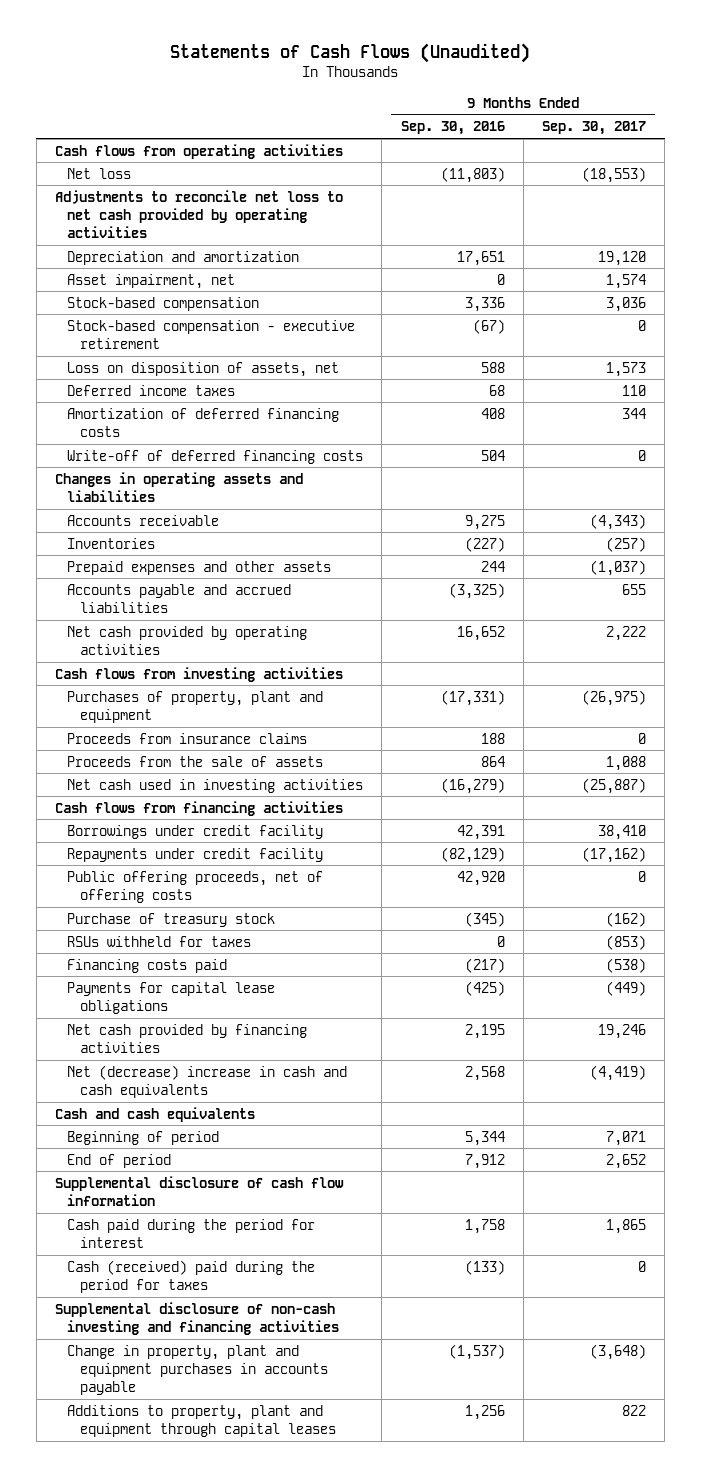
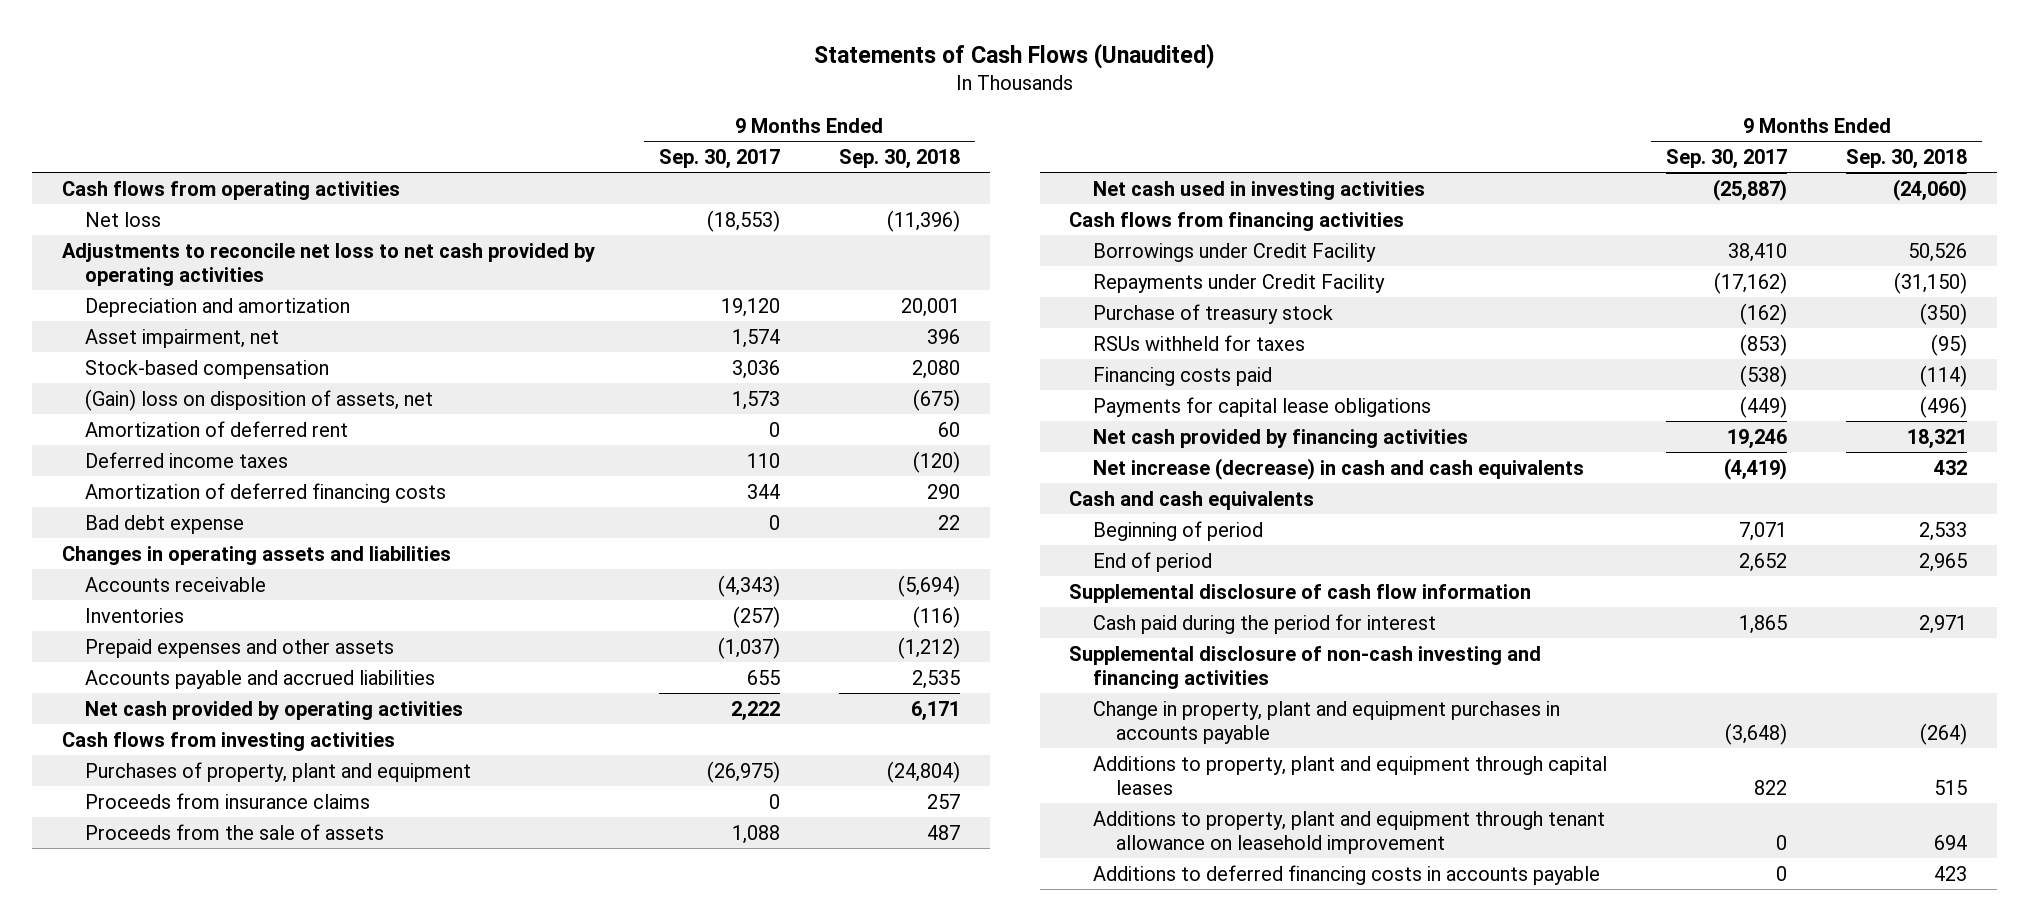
- | 9 Months Ended Sep. 30, 2016 | 9 Months Ended Sep. 30, 2017
+ | 9 Months Ended Sep. 30, 2017 | 9 Months Ended Sep. 30, 2018
- Stock-based compensation - executive retirement | (67) | 0
- Loss on disposition of assets, net | 588 | 1,573
+ (Gain) loss on disposition of assets, net | 1,573 | (675)
+ Amortization of deferred rent | 0 | 60
- Write-off of deferred financing costs | 504 | 0
+ Bad debt expense | 0 | 22
- Borrowings under credit facility | 42,391 | 38,410
- Repayments under credit facility | (82,129) | (17,162)
- Public offering proceeds, net of offering costs | 42,920 | 0
+ Borrowings under Credit Facility | 38,410 | 50,526
+ Repayments under Credit Facility | (17,162) | (31,150)
- Net (decrease) increase in cash and cash equivalents | 2,568 | (4,419)
+ Net increase (decrease) in cash and cash equivalents | (4,419) | 432
- Cash (received) paid during the period for taxes | (133) | 0
+ Additions to property, plant and equipment through tenant allowance on leasehold improvement | 0 | 694
+ Additions to deferred financing costs in accounts payable | 0 | 423

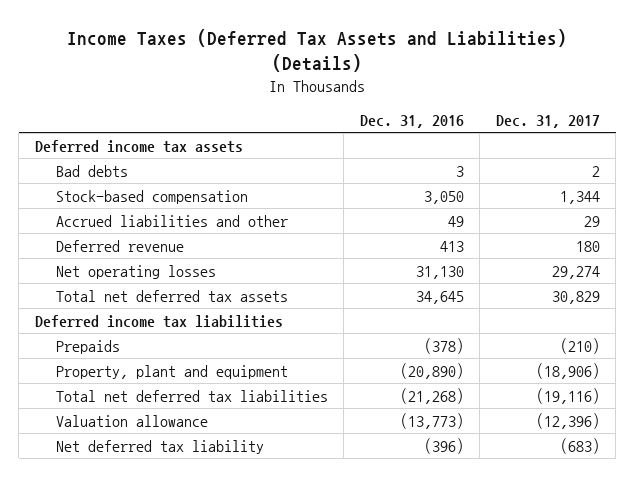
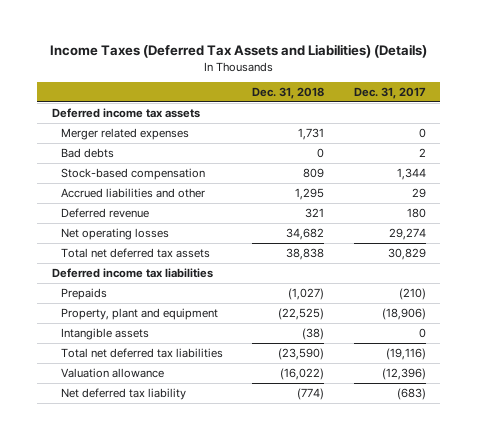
- | Dec. 31, 2016 | Dec. 31, 2017
+ | Dec. 31, 2018 | Dec. 31, 2017
+ Merger related expenses | 1,731 | 0
+ Intangible assets | (38) | 0

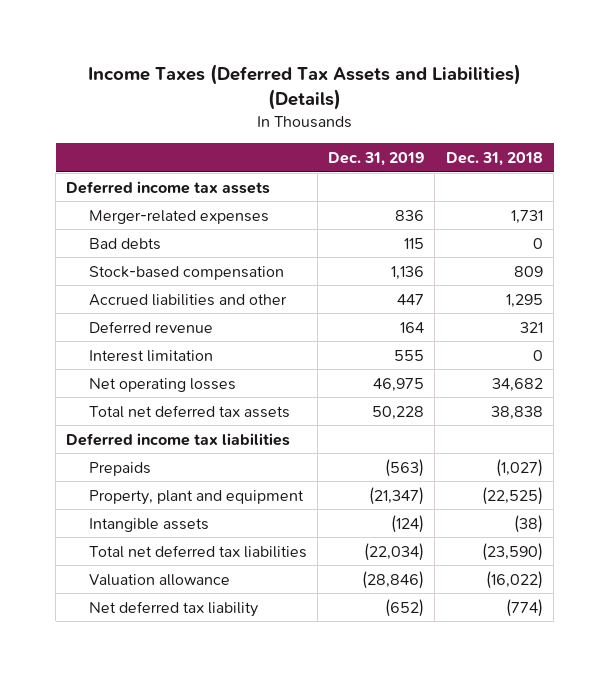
- | Dec. 31, 2018 | Dec. 31, 2017
+ | Dec. 31, 2019 | Dec. 31, 2018
- Merger related expenses | 1,731 | 0
+ Merger-related expenses | 836 | 1,731
+ Interest limitation | 555 | 0

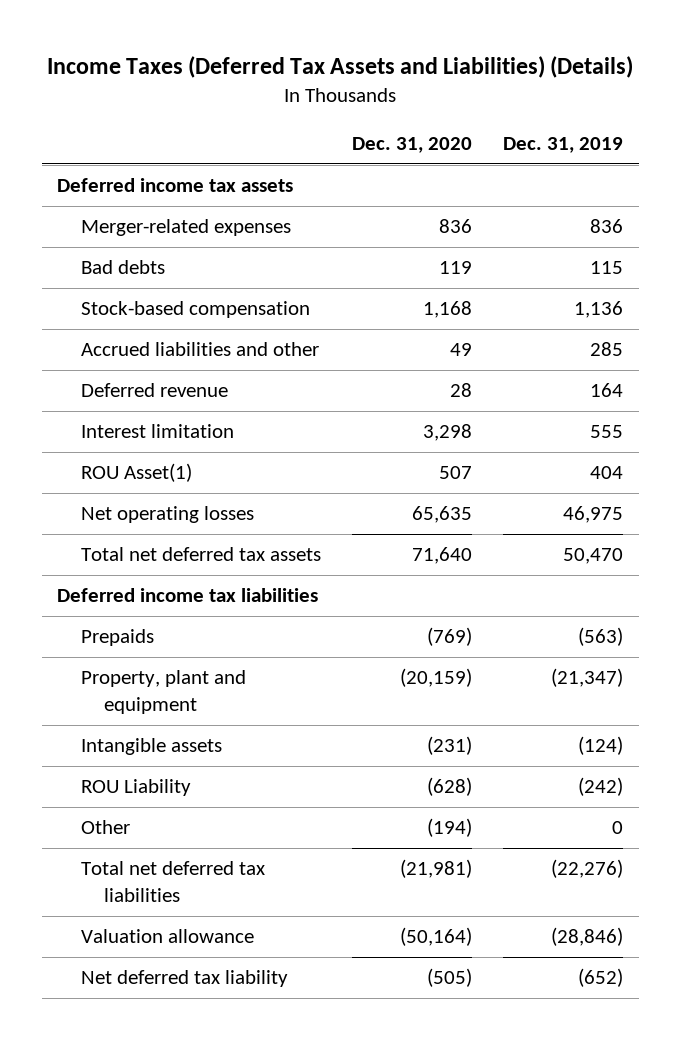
- | Dec. 31, 2019 | Dec. 31, 2018
+ | Dec. 31, 2020 | Dec. 31, 2019
- Accrued liabilities and other | 447 | 1,295
+ Accrued liabilities and other | 49 | 285
+ ROU Asset(1) | 507 | 404
- Total net deferred tax assets | 50,228 | 38,838
+ Total net deferred tax assets | 71,640 | 50,470
- Total net deferred tax liabilities | (22,034) | (23,590)
+ ROU Liability | (628) | (242)
+ Other | (194) | 0
+ Total net deferred tax liabilities | (21,981) | (22,276)

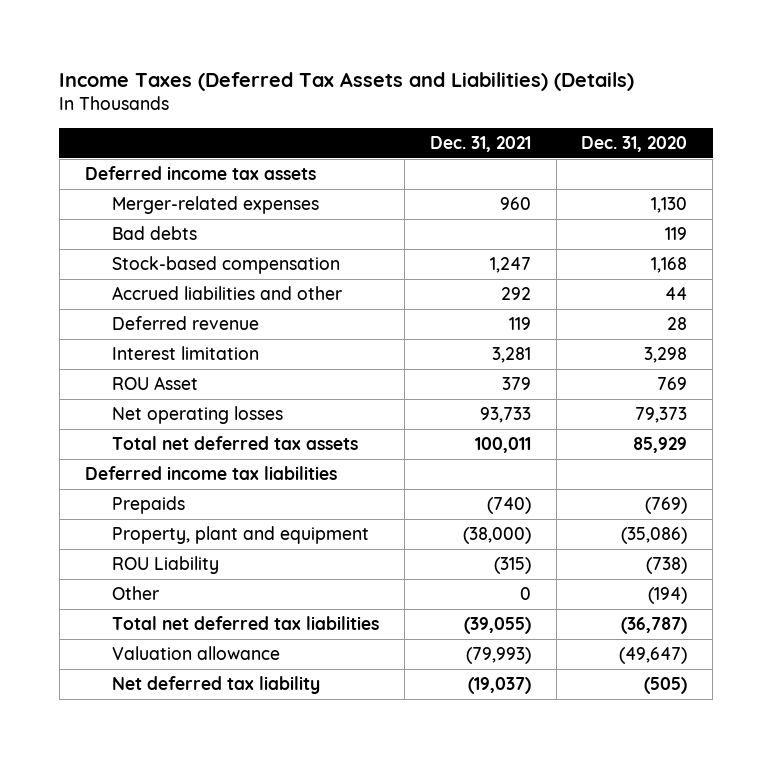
- | Dec. 31, 2020 | Dec. 31, 2019
+ | Dec. 31, 2021 | Dec. 31, 2020
- Merger-related expenses | 836 | 836
+ Merger-related expenses | 960 | 1,130
- Accrued liabilities and other | 49 | 285
+ Accrued liabilities and other | 292 | 44
- ROU Asset(1) | 507 | 404
- Net operating losses | 65,635 | 46,975
- Total net deferred tax assets | 71,640 | 50,470
+ ROU Asset | 379 | 769
+ Net operating losses | 93,733 | 79,373
+ Total net deferred tax assets | 100,011 | 85,929
- Property, plant and equipment | (20,159) | (21,347)
- Intangible assets | (231) | (124)
- ROU Liability | (628) | (242)
+ Property, plant and equipment | (38,000) | (35,086)
+ ROU Liability | (315) | (738)
- Total net deferred tax liabilities | (21,981) | (22,276)
- Valuation allowance | (50,164) | (28,846)
+ Total net deferred tax liabilities | (39,055) | (36,787)
+ Valuation allowance | (79,993) | (49,647)

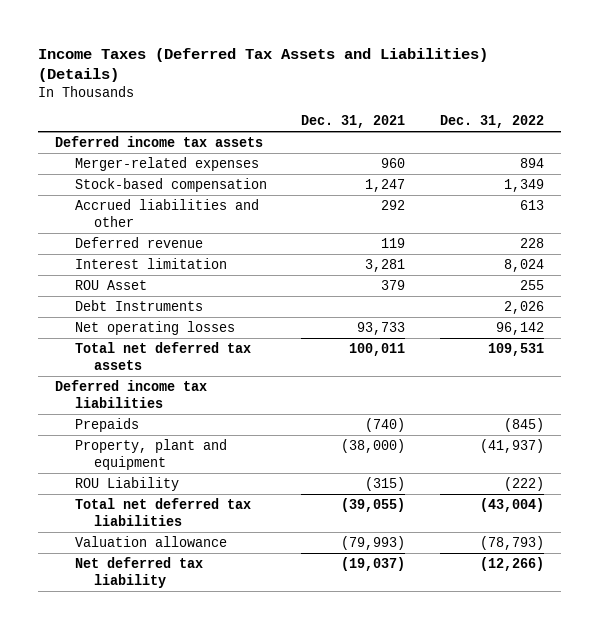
- | Dec. 31, 2021 | Dec. 31, 2020
+ | Dec. 31, 2021 | Dec. 31, 2022
- Bad debts | | 119
+ Debt Instruments | | 2,026
- Other | 0 | (194)

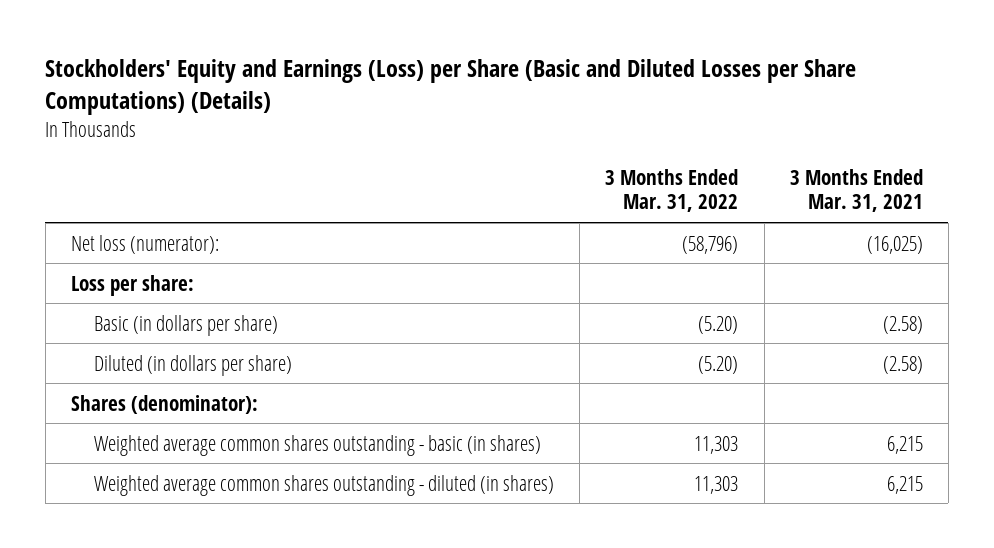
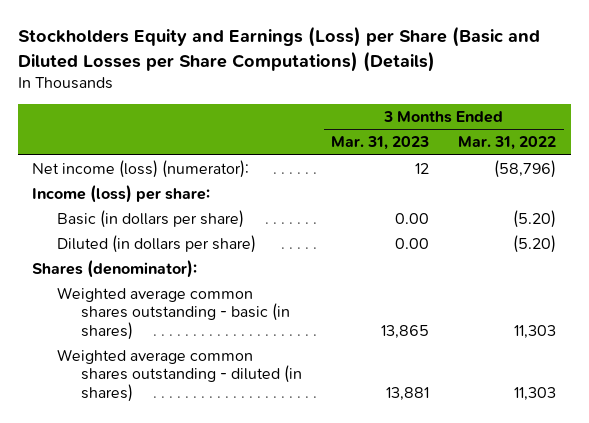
- Stockholders' Equity and Earnings (Loss) per Share (Basic and Diluted Losses per Share Computations) (Details)
+ Stockholders Equity and Earnings (Loss) per Share (Basic and Diluted Losses per Share Computations) (Details)
- | 3 Months Ended Mar. 31, 2022 | 3 Months Ended Mar. 31, 2021
+ | 3 Months Ended Mar. 31, 2023 | 3 Months Ended Mar. 31, 2022
- Net loss (numerator): | (58,796) | (16,025)
- Loss per share:
+ Net income (loss) (numerator): | 12 | (58,796)
+ Income (loss) per share:

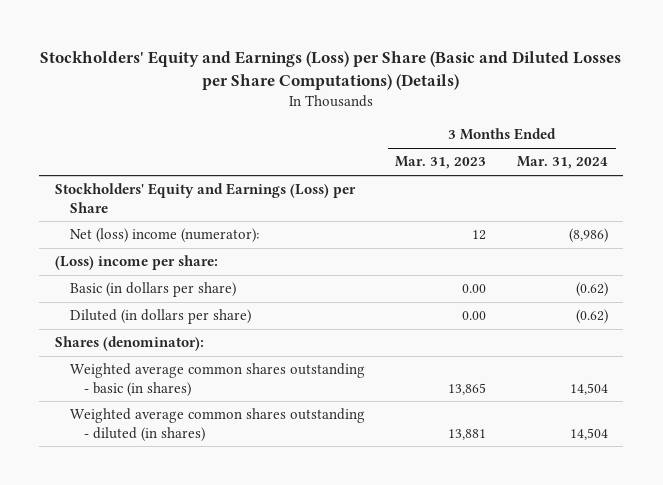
- Stockholders Equity and Earnings (Loss) per Share (Basic and Diluted Losses per Share Computations) (Details)
+ Stockholders' Equity and Earnings (Loss) per Share (Basic and Diluted Losses per Share Computations) (Details)
- | 3 Months Ended Mar. 31, 2023 | 3 Months Ended Mar. 31, 2022
+ | 3 Months Ended Mar. 31, 2023 | 3 Months Ended Mar. 31, 2024
- Net income (loss) (numerator): | 12 | (58,796)
- Income (loss) per share:
+ Stockholders' Equity and Earnings (Loss) per Share
+ Net (loss) income (numerator): | 12 | (8,986)
+ (Loss) income per share:

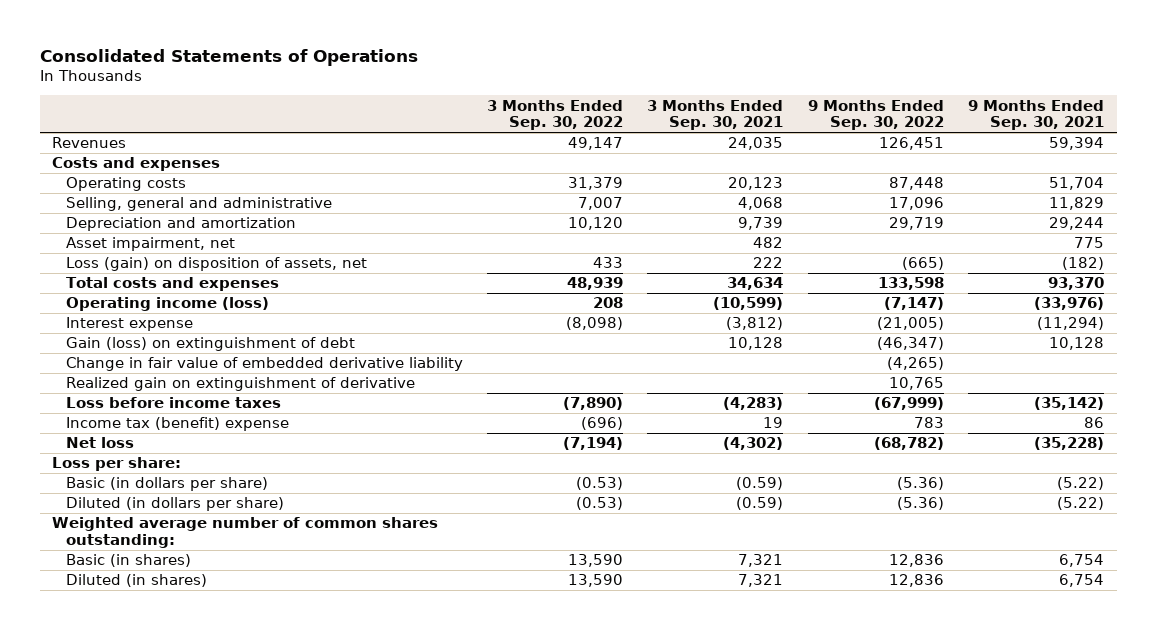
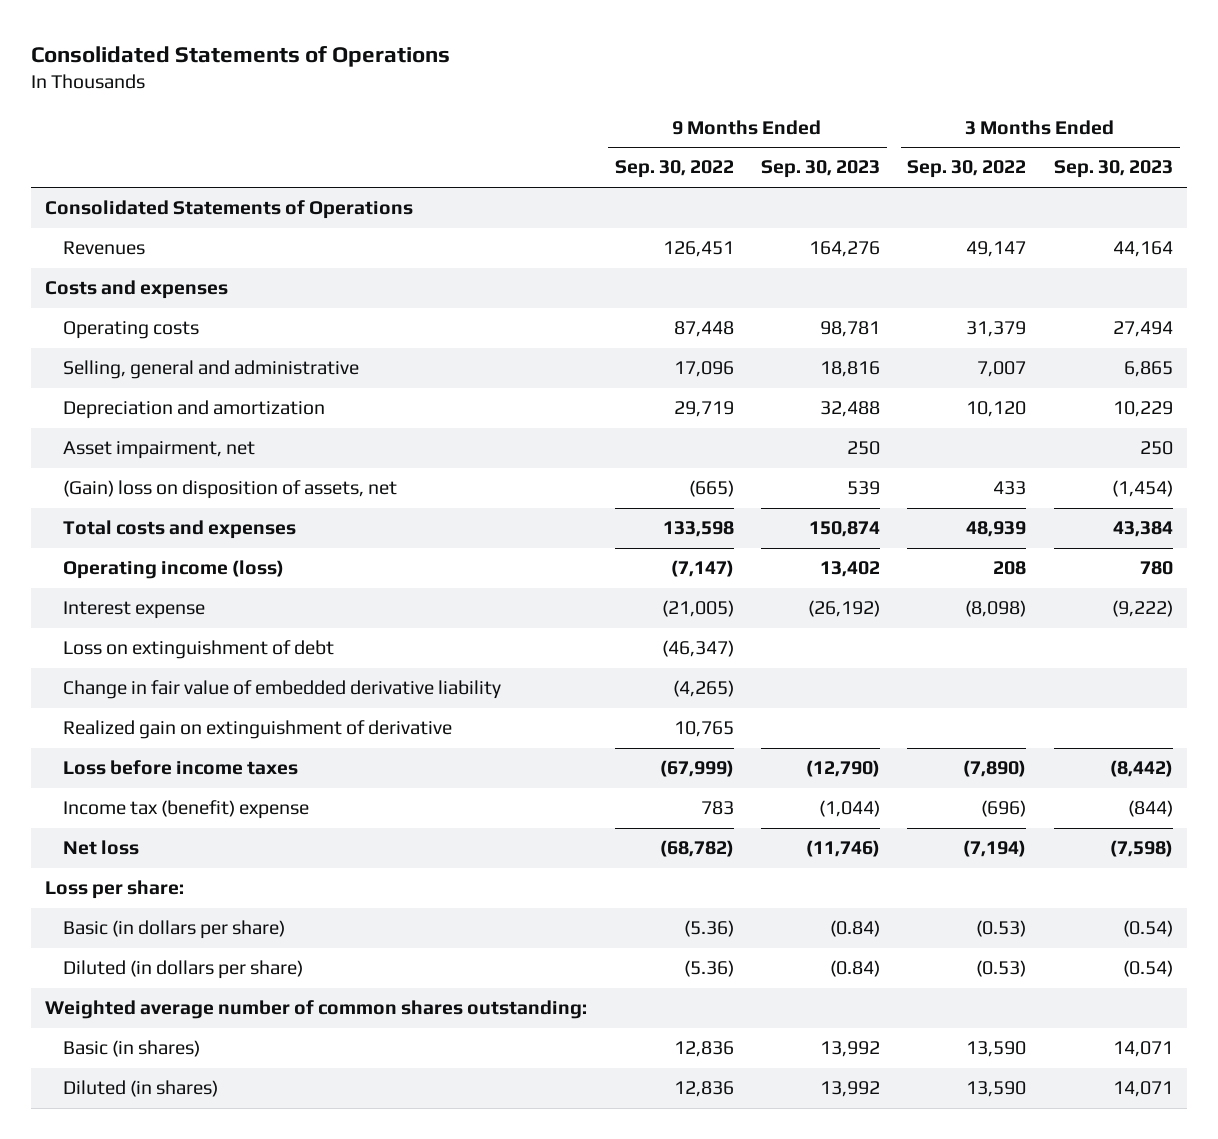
- | 3 Months Ended Sep. 30, 2022 | 3 Months Ended Sep. 30, 2021 | 9 Months Ended Sep. 30, 2022 | 9 Months Ended Sep. 30, 2021
+ | 9 Months Ended Sep. 30, 2022 | 9 Months Ended Sep. 30, 2023 | 3 Months Ended Sep. 30, 2022 | 3 Months Ended Sep. 30, 2023
+ Consolidated Statements of Operations
- Loss (gain) on disposition of assets, net | 433 | 222 | (665) | (182)
+ (Gain) loss on disposition of assets, net | (665) | 539 | 433 | (1,454)
- Gain (loss) on extinguishment of debt | | 10,128 | (46,347) | 10,128
+ Loss on extinguishment of debt | (46,347) | | |

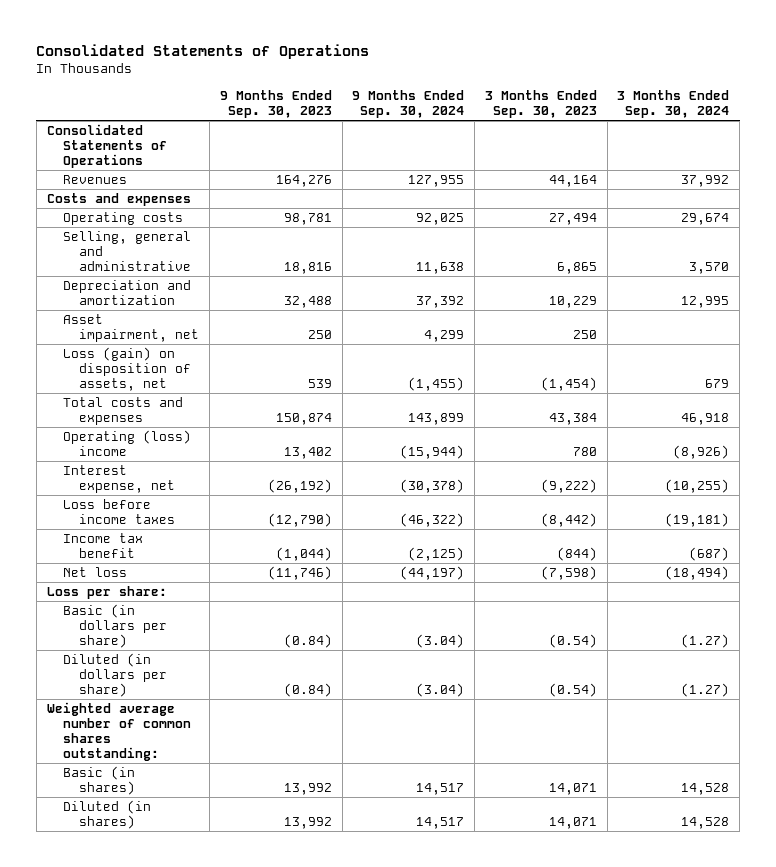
- | 9 Months Ended Sep. 30, 2022 | 9 Months Ended Sep. 30, 2023 | 3 Months Ended Sep. 30, 2022 | 3 Months Ended Sep. 30, 2023
+ | 9 Months Ended Sep. 30, 2023 | 9 Months Ended Sep. 30, 2024 | 3 Months Ended Sep. 30, 2023 | 3 Months Ended Sep. 30, 2024
- (Gain) loss on disposition of assets, net | (665) | 539 | 433 | (1,454)
+ Loss (gain) on disposition of assets, net | 539 | (1,455) | (1,454) | 679
- Operating income (loss) | (7,147) | 13,402 | 208 | 780
- Interest expense | (21,005) | (26,192) | (8,098) | (9,222)
- Loss on extinguishment of debt | (46,347) | | |
- Change in fair value of embedded derivative liability | (4,265) | | |
- Realized gain on extinguishment of derivative | 10,765 | | |
+ Operating (loss) income | 13,402 | (15,944) | 780 | (8,926)
+ Interest expense, net | (26,192) | (30,378) | (9,222) | (10,255)
- Income tax (benefit) expense | 783 | (1,044) | (696) | (844)
+ Income tax benefit | (1,044) | (2,125) | (844) | (687)

